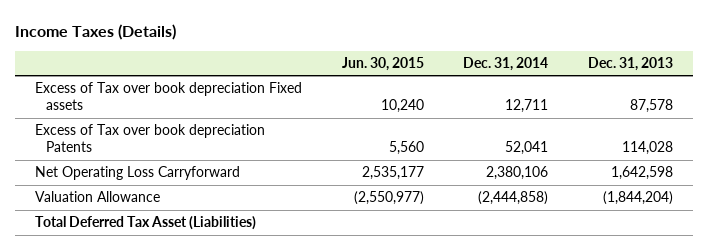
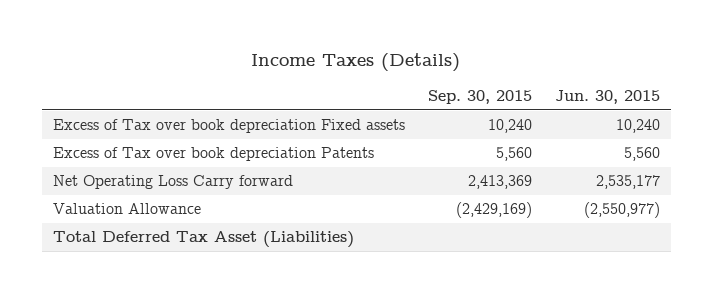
- | Jun. 30, 2015 | Dec. 31, 2014 | Dec. 31, 2013
+ | Sep. 30, 2015 | Jun. 30, 2015
- Net Operating Loss Carryforward | 2,535,177 | 2,380,106 | 1,642,598
+ Net Operating Loss Carry forward | 2,413,369 | 2,535,177

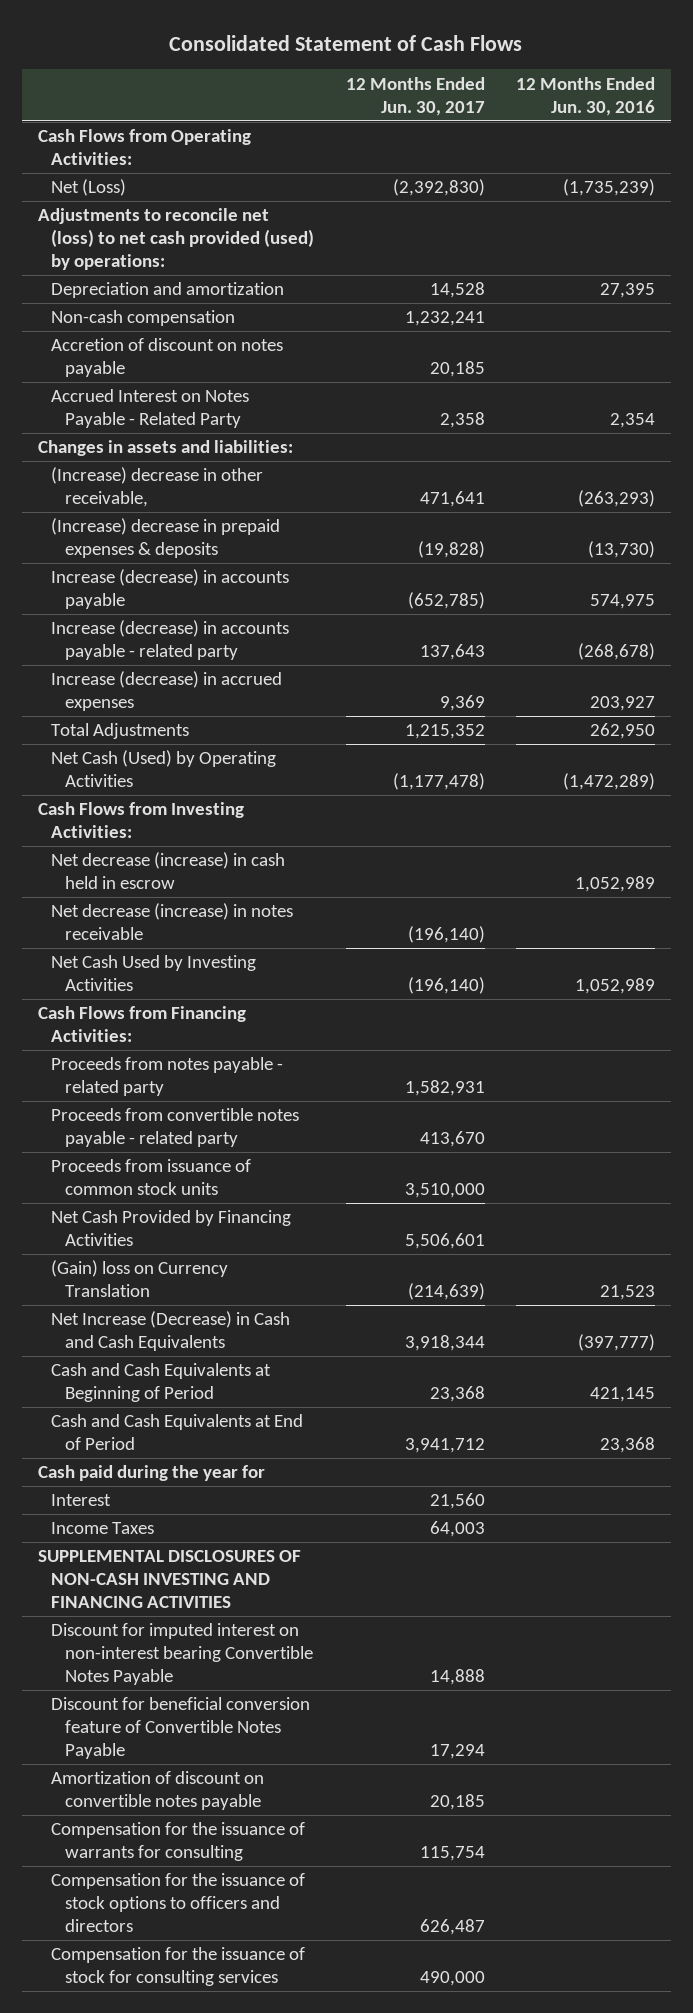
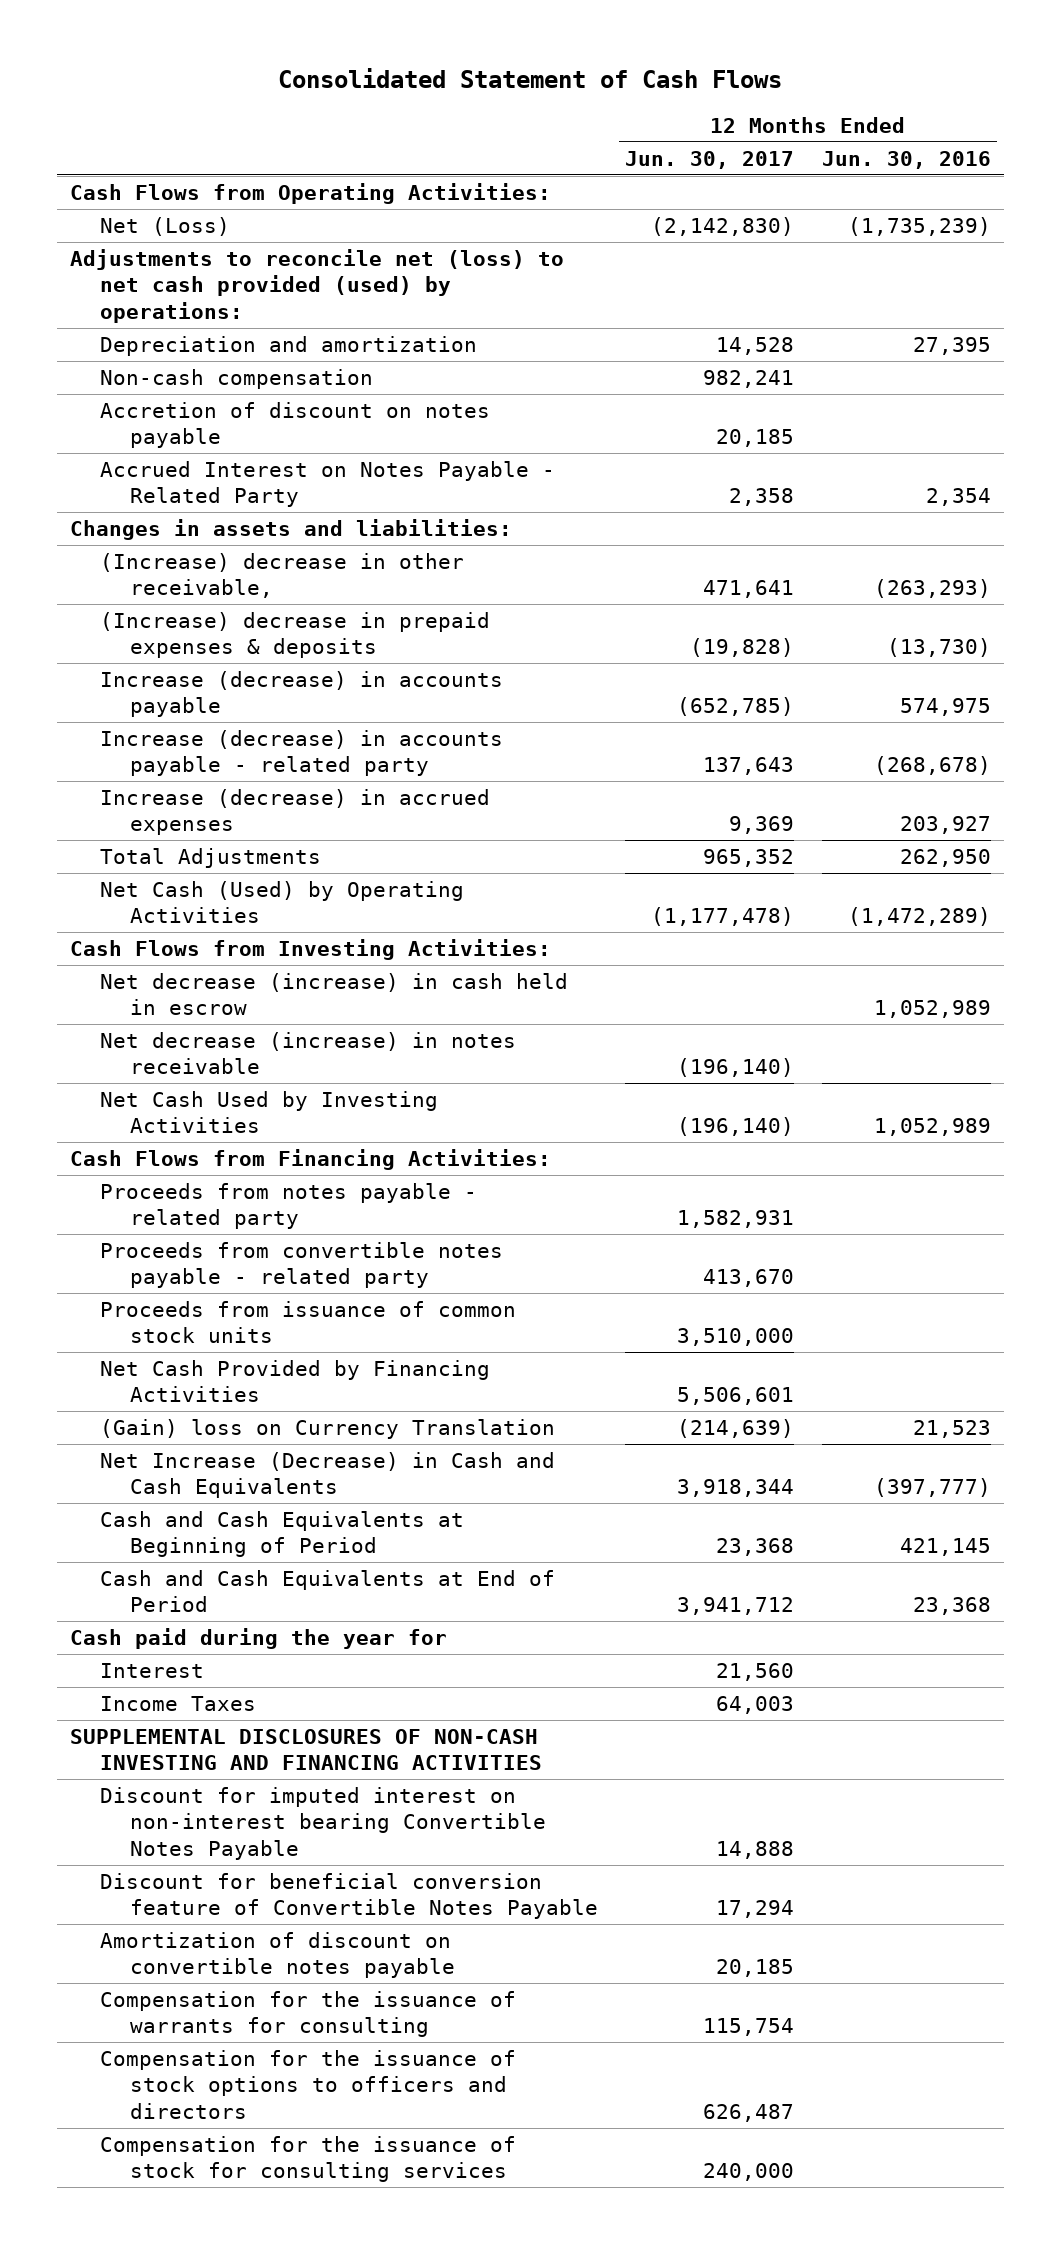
- Net (Loss) | (2,392,830) | (1,735,239)
+ Net (Loss) | (2,142,830) | (1,735,239)
- Non-cash compensation | 1,232,241 |
+ Non-cash compensation | 982,241 |
- Total Adjustments | 1,215,352 | 262,950
+ Total Adjustments | 965,352 | 262,950
- Compensation for the issuance of stock for consulting services | 490,000 |
+ Compensation for the issuance of stock for consulting services | 240,000 |

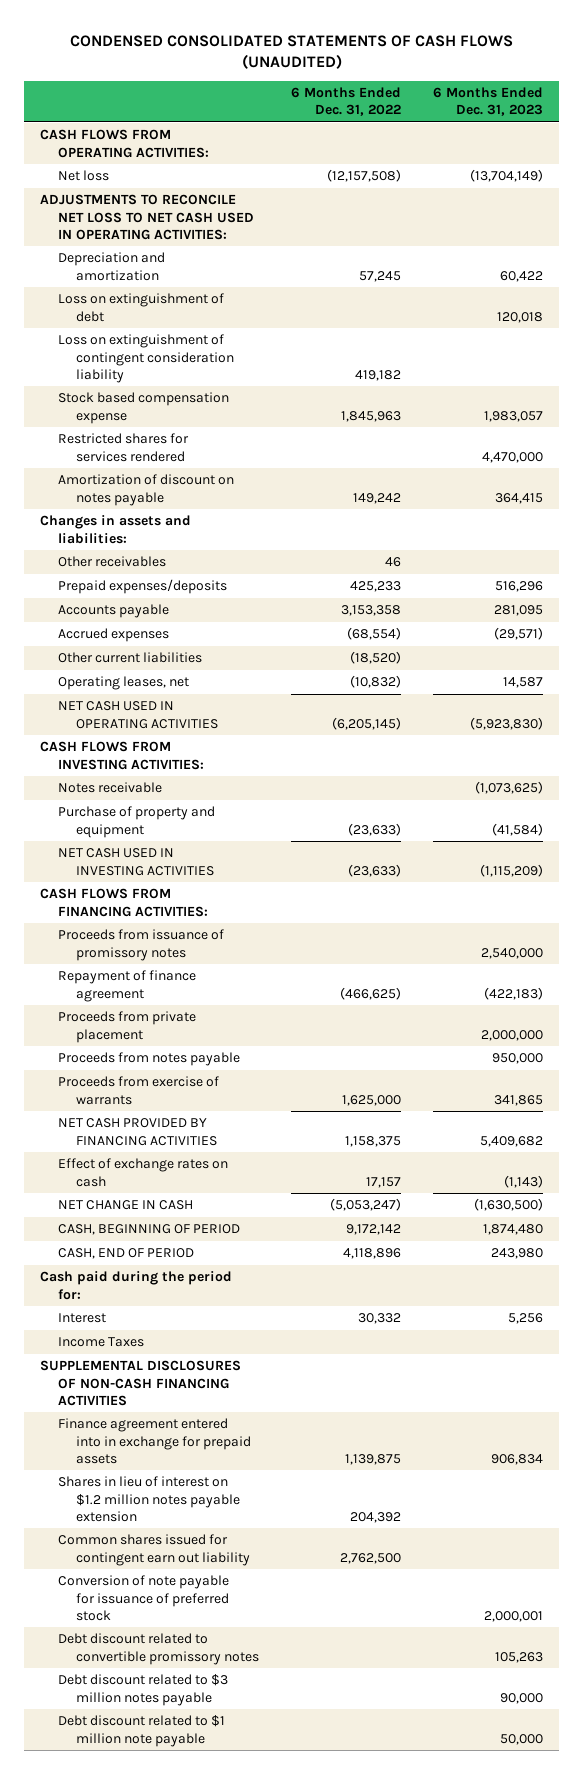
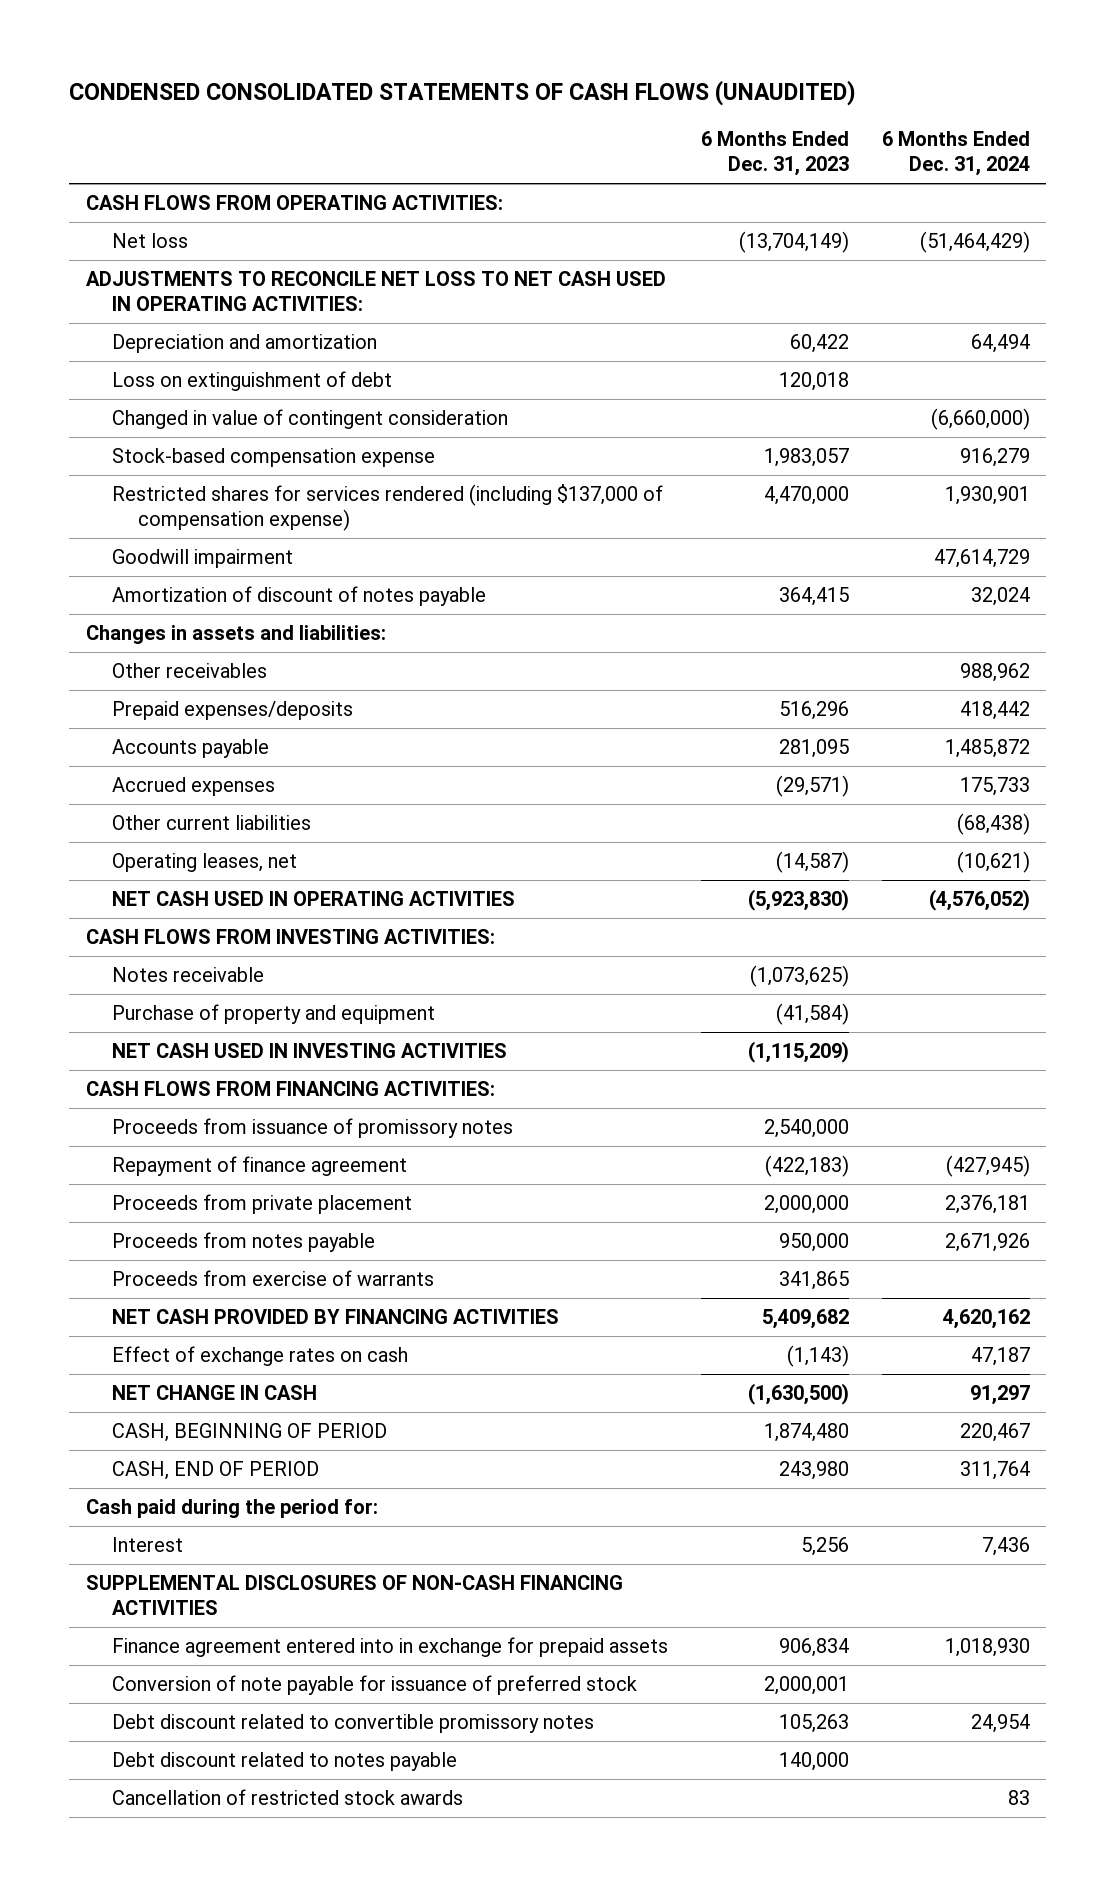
- | 6 Months Ended Dec. 31, 2022 | 6 Months Ended Dec. 31, 2023
+ | 6 Months Ended Dec. 31, 2023 | 6 Months Ended Dec. 31, 2024
- Loss on extinguishment of contingent consideration liability | 419,182 |
- Stock based compensation expense | 1,845,963 | 1,983,057
- Restricted shares for services rendered | | 4,470,000
- Amortization of discount on notes payable | 149,242 | 364,415
+ Changed in value of contingent consideration | | (6,660,000)
+ Stock-based compensation expense | 1,983,057 | 916,279
+ Restricted shares for services rendered (including $137,000 of compensation expense) | 4,470,000 | 1,930,901
+ Goodwill impairment | | 47,614,729
+ Amortization of discount of notes payable | 364,415 | 32,024
- Operating leases, net | (10,832) | 14,587
+ Operating leases, net | (14,587) | (10,621)
- Income Taxes
- Shares in lieu of interest on $1.2 million notes payable extension | 204,392 |
- Common shares issued for contingent earn out liability | 2,762,500 |
- Debt discount related to $3 million notes payable | | 90,000
- Debt discount related to $1 million note payable | | 50,000
+ Debt discount related to notes payable | 140,000 |
+ Cancellation of restricted stock awards | | 83

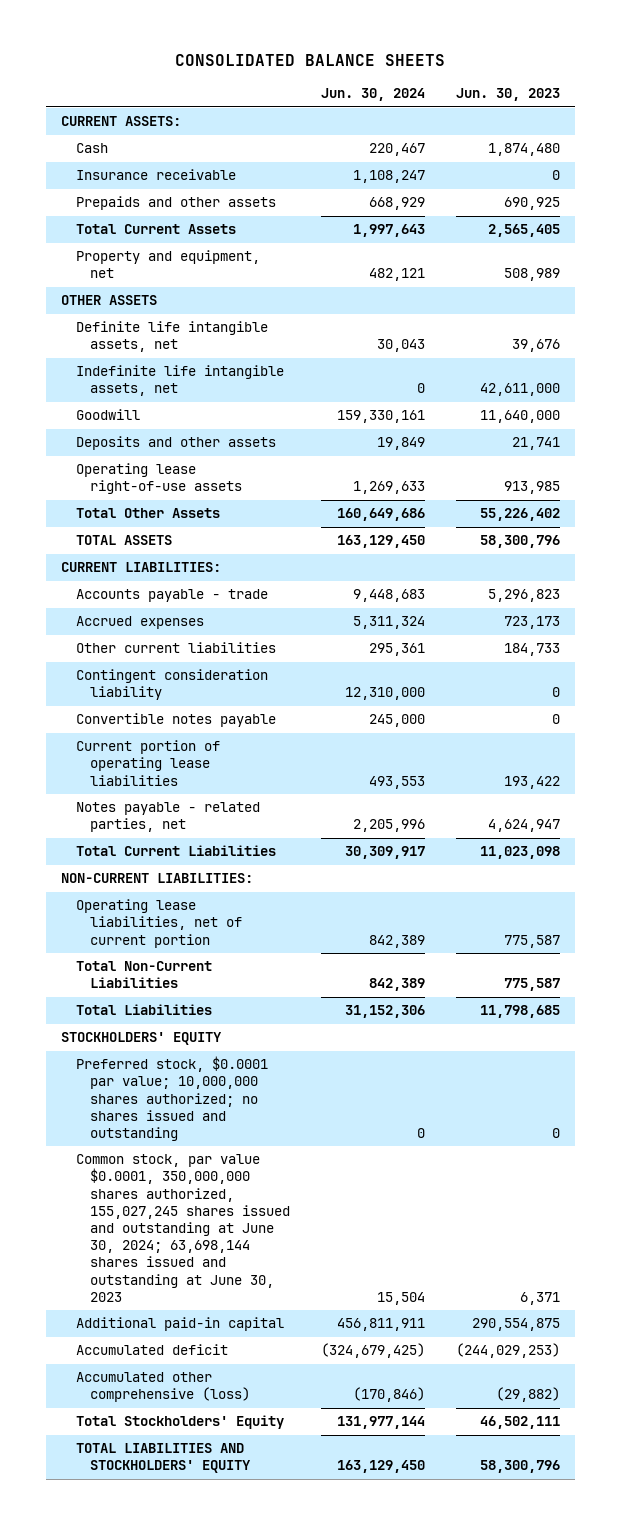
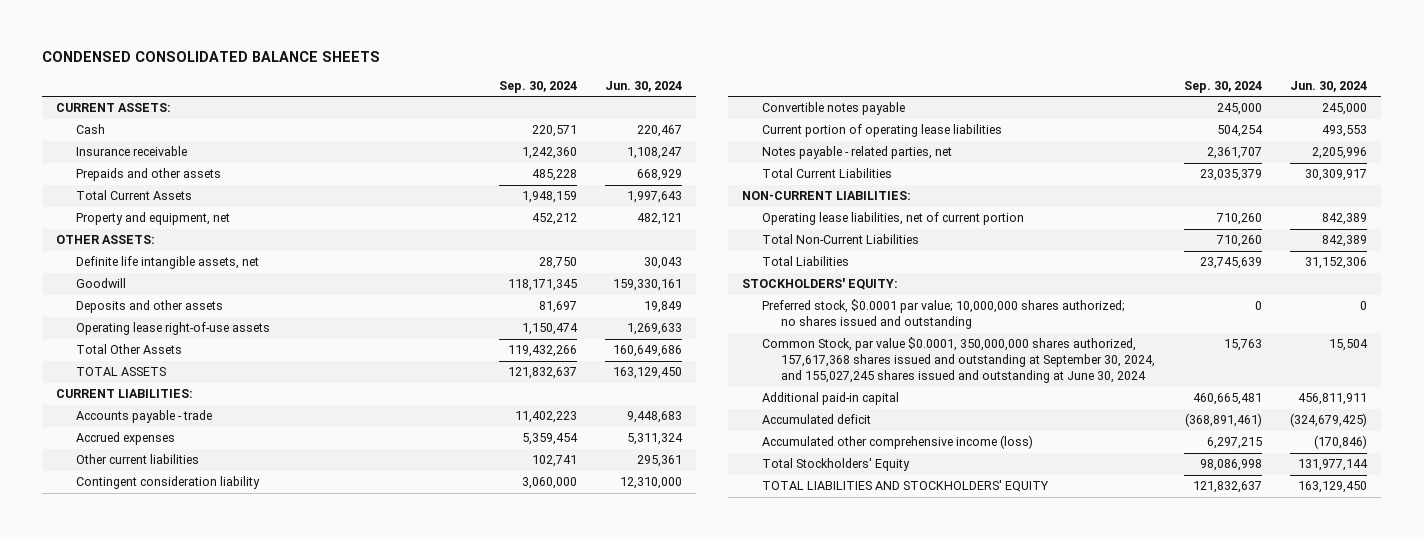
- CONSOLIDATED BALANCE SHEETS
+ CONDENSED CONSOLIDATED BALANCE SHEETS
- | Jun. 30, 2024 | Jun. 30, 2023
+ | Sep. 30, 2024 | Jun. 30, 2024
- OTHER ASSETS
+ OTHER ASSETS:
- Indefinite life intangible assets, net | 0 | 42,611,000
- STOCKHOLDERS' EQUITY
+ STOCKHOLDERS' EQUITY:
- Common stock, par value $0.0001, 350,000,000 shares authorized, 155,027,245 shares issued and outstanding at June 30, 2024; 63,698,144 shares issued and outstanding at June 30, 2023 | 15,504 | 6,371
+ Common Stock, par value $0.0001, 350,000,000 shares authorized, 157,617,368 shares issued and outstanding at September 30, 2024, and 155,027,245 shares issued and outstanding at June 30, 2024 | 15,763 | 15,504
- Accumulated other comprehensive (loss) | (170,846) | (29,882)
+ Accumulated other comprehensive income (loss) | 6,297,215 | (170,846)

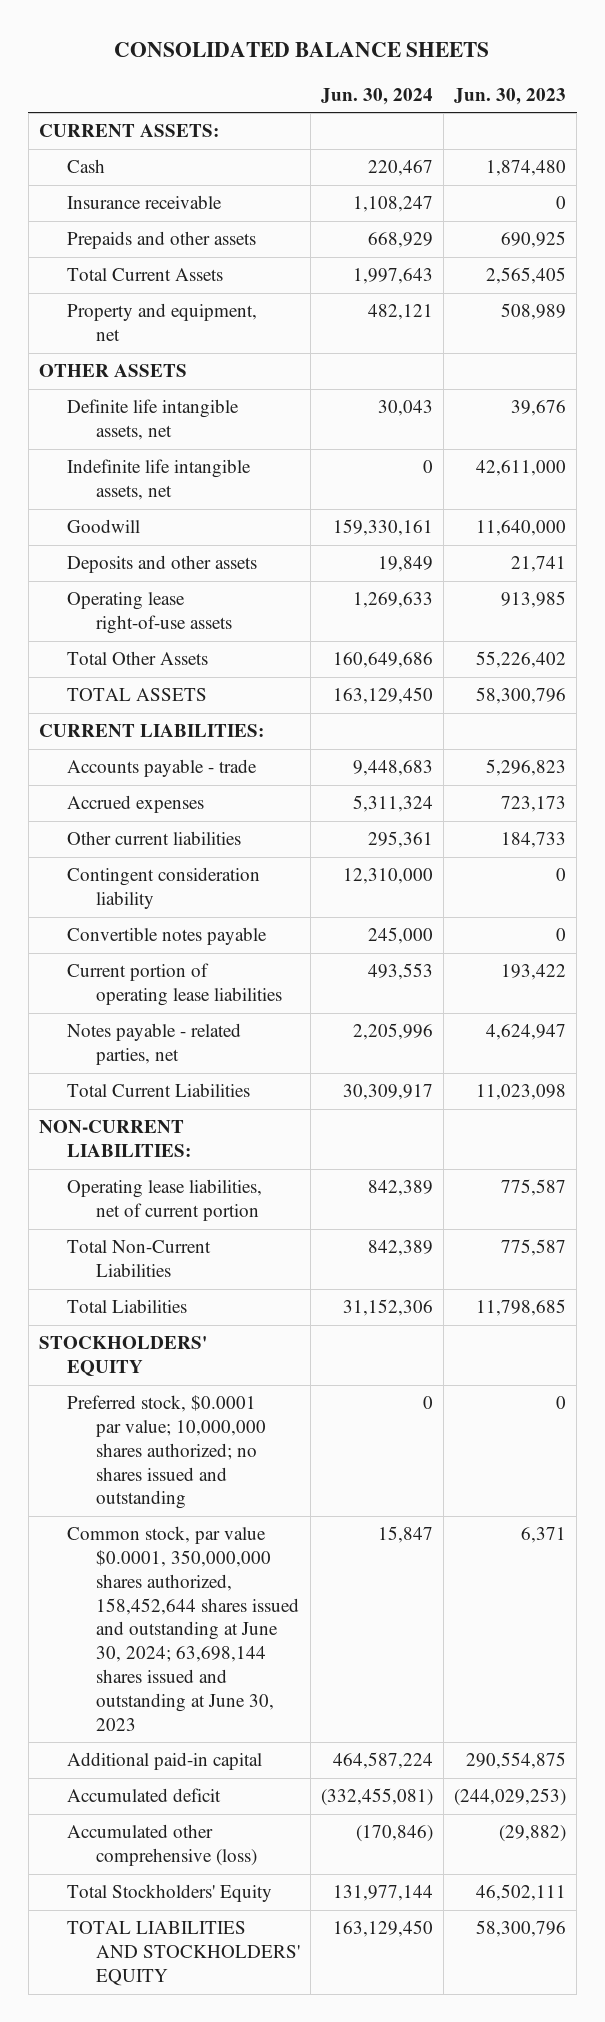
- CONDENSED CONSOLIDATED BALANCE SHEETS
+ CONSOLIDATED BALANCE SHEETS
- | Sep. 30, 2024 | Jun. 30, 2024
+ | Jun. 30, 2024 | Jun. 30, 2023
- OTHER ASSETS:
+ OTHER ASSETS
+ Indefinite life intangible assets, net | 0 | 42,611,000
- STOCKHOLDERS' EQUITY:
+ STOCKHOLDERS' EQUITY
- Common Stock, par value $0.0001, 350,000,000 shares authorized, 157,617,368 shares issued and outstanding at September 30, 2024, and 155,027,245 shares issued and outstanding at June 30, 2024 | 15,763 | 15,504
- Additional paid-in capital | 460,665,481 | 456,811,911
- Accumulated deficit | (368,891,461) | (324,679,425)
- Accumulated other comprehensive income (loss) | 6,297,215 | (170,846)
+ Common stock, par value $0.0001, 350,000,000 shares authorized, 158,452,644 shares issued and outstanding at June 30, 2024; 63,698,144 shares issued and outstanding at June 30, 2023 | 15,847 | 6,371
+ Additional paid-in capital | 464,587,224 | 290,554,875
+ Accumulated deficit | (332,455,081) | (244,029,253)
+ Accumulated other comprehensive (loss) | (170,846) | (29,882)

